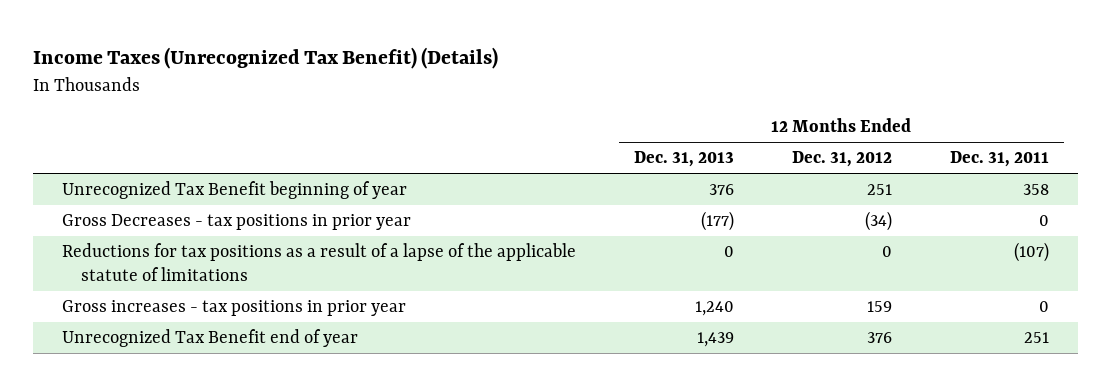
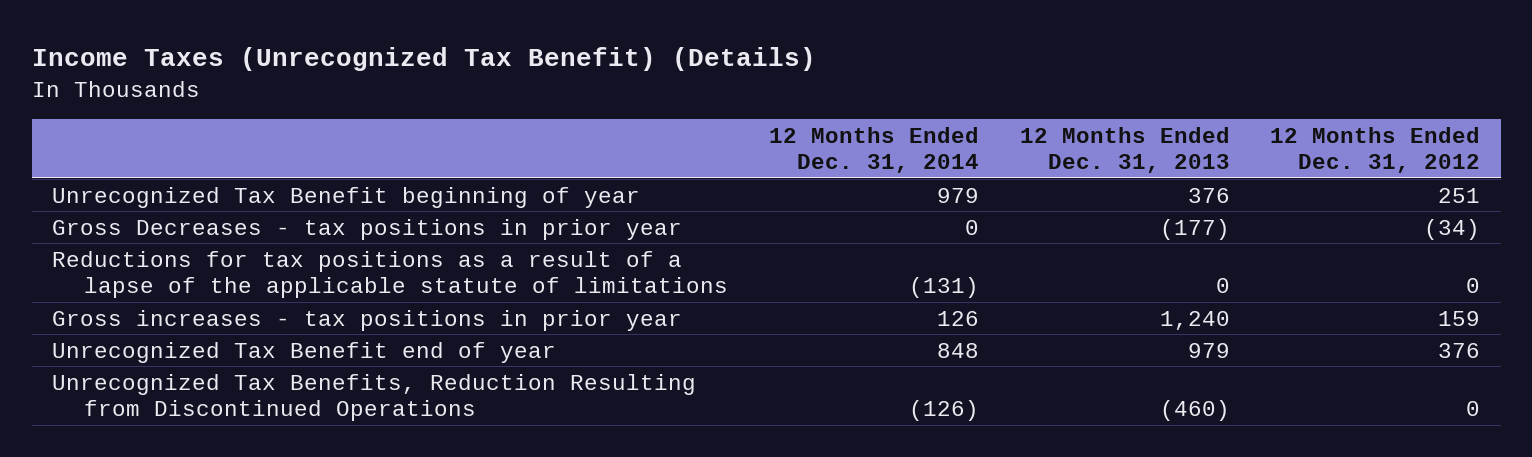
- | 12 Months Ended Dec. 31, 2013 | 12 Months Ended Dec. 31, 2012 | 12 Months Ended Dec. 31, 2011
+ | 12 Months Ended Dec. 31, 2014 | 12 Months Ended Dec. 31, 2013 | 12 Months Ended Dec. 31, 2012
- Unrecognized Tax Benefit end of year | 1,439 | 376 | 251
+ Unrecognized Tax Benefit end of year | 848 | 979 | 376
+ Unrecognized Tax Benefits, Reduction Resulting from Discontinued Operations | (126) | (460) | 0

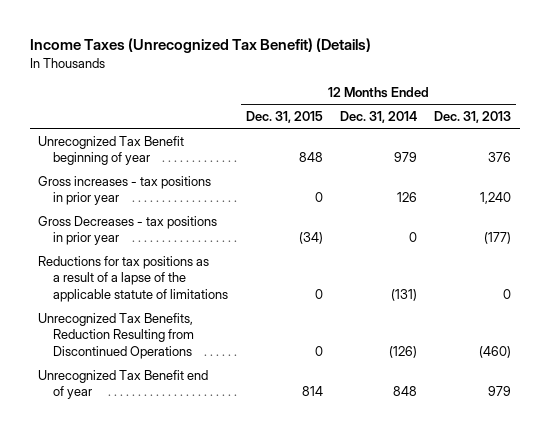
- | 12 Months Ended Dec. 31, 2014 | 12 Months Ended Dec. 31, 2013 | 12 Months Ended Dec. 31, 2012
+ | 12 Months Ended Dec. 31, 2015 | 12 Months Ended Dec. 31, 2014 | 12 Months Ended Dec. 31, 2013
moved up: Gross increases - tax positions in prior year | 0 | 126 | 1,240
moved down: Unrecognized Tax Benefit end of year | 814 | 848 | 979

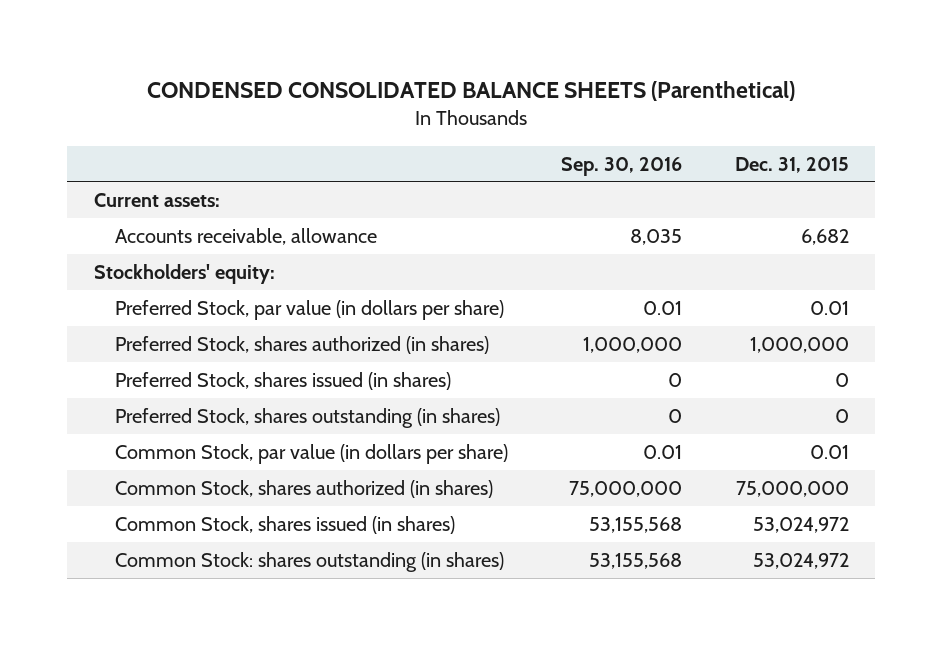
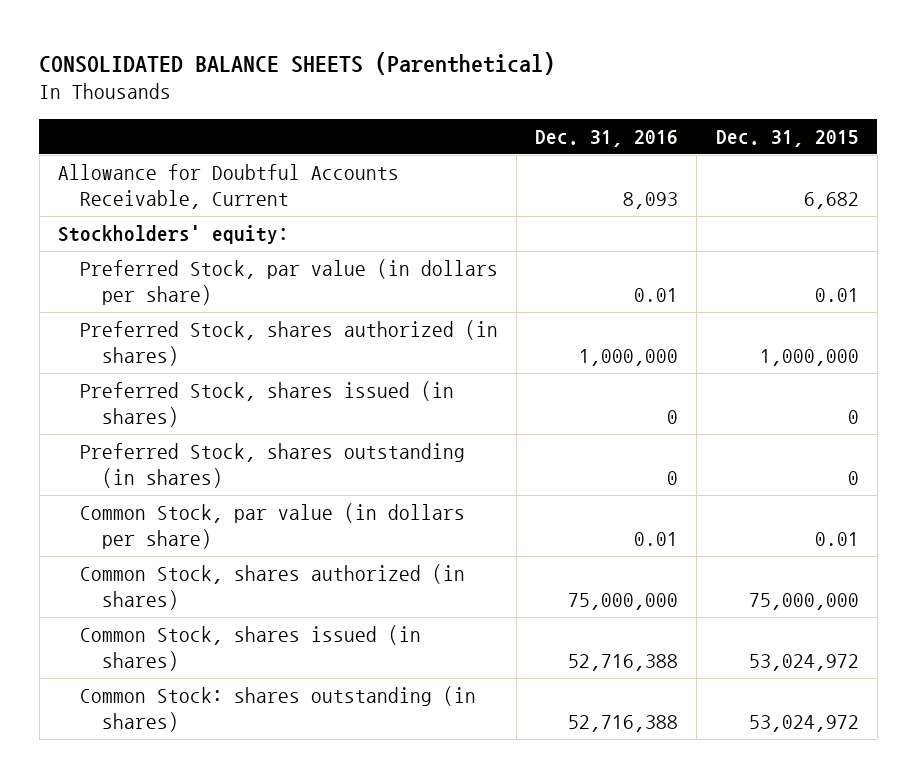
- CONDENSED CONSOLIDATED BALANCE SHEETS (Parenthetical)
+ CONSOLIDATED BALANCE SHEETS (Parenthetical)
- | Sep. 30, 2016 | Dec. 31, 2015
+ | Dec. 31, 2016 | Dec. 31, 2015
- Current assets:
- Accounts receivable, allowance | 8,035 | 6,682
+ Allowance for Doubtful Accounts Receivable, Current | 8,093 | 6,682

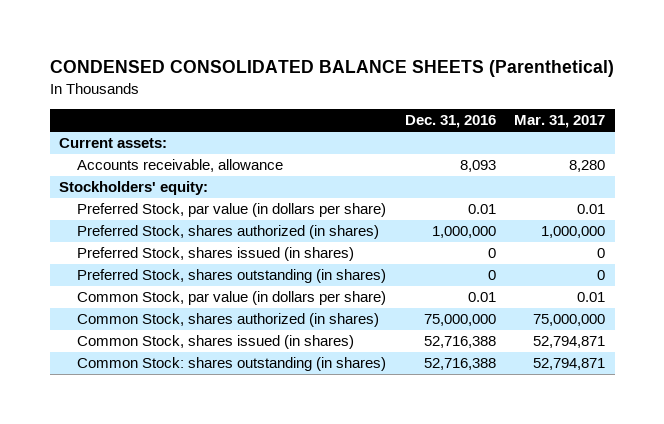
- CONSOLIDATED BALANCE SHEETS (Parenthetical)
+ CONDENSED CONSOLIDATED BALANCE SHEETS (Parenthetical)
- | Dec. 31, 2016 | Dec. 31, 2015
+ | Dec. 31, 2016 | Mar. 31, 2017
- Allowance for Doubtful Accounts Receivable, Current | 8,093 | 6,682
+ Current assets:
+ Accounts receivable, allowance | 8,093 | 8,280

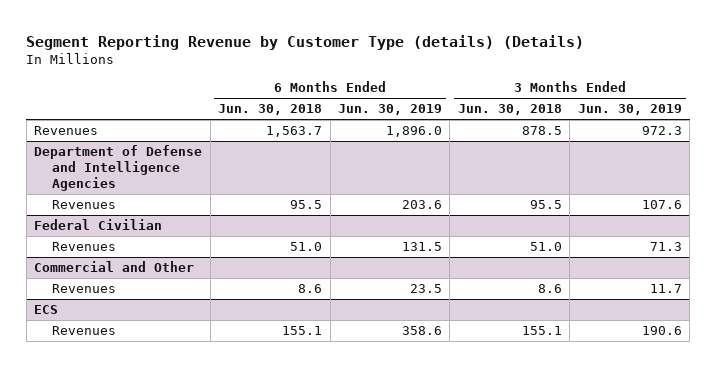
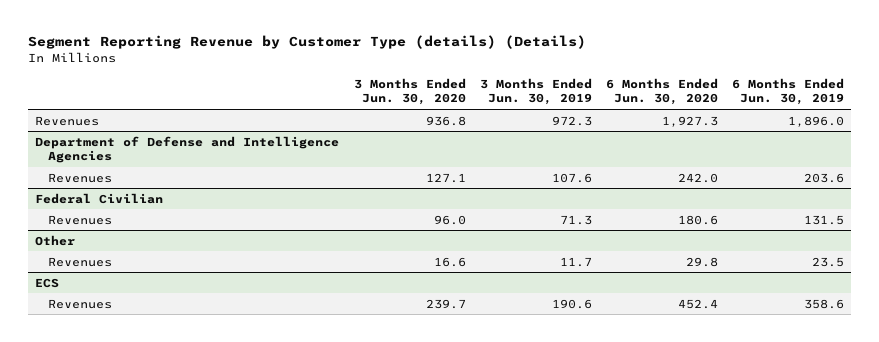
- | 6 Months Ended Jun. 30, 2018 | 6 Months Ended Jun. 30, 2019 | 3 Months Ended Jun. 30, 2018 | 3 Months Ended Jun. 30, 2019
+ | 3 Months Ended Jun. 30, 2020 | 3 Months Ended Jun. 30, 2019 | 6 Months Ended Jun. 30, 2020 | 6 Months Ended Jun. 30, 2019
- Commercial and Other
+ Other

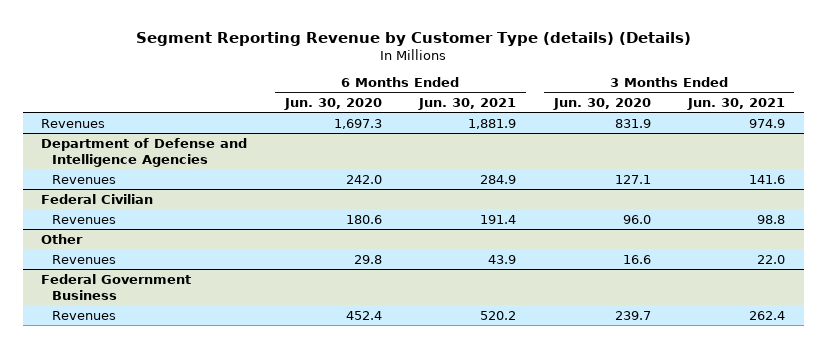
- | 3 Months Ended Jun. 30, 2020 | 3 Months Ended Jun. 30, 2019 | 6 Months Ended Jun. 30, 2020 | 6 Months Ended Jun. 30, 2019
+ | 6 Months Ended Jun. 30, 2020 | 6 Months Ended Jun. 30, 2021 | 3 Months Ended Jun. 30, 2020 | 3 Months Ended Jun. 30, 2021
- Revenues | 936.8 | 972.3 | 1,927.3 | 1,896.0
+ Revenues | 1,697.3 | 1,881.9 | 831.9 | 974.9
- ECS
+ Federal Government Business

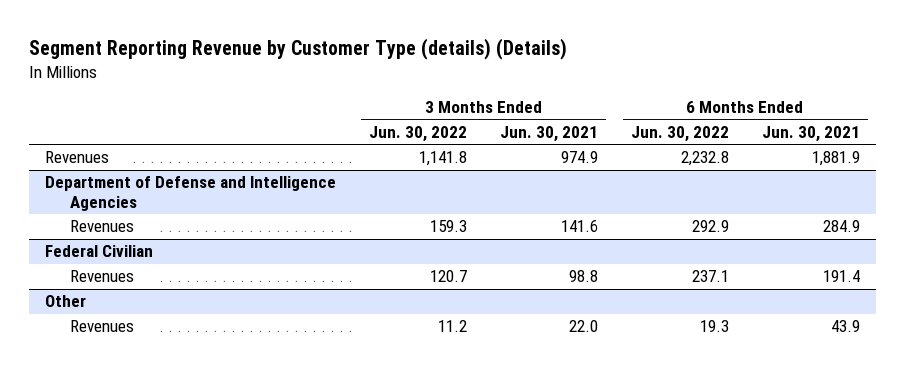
- | 6 Months Ended Jun. 30, 2020 | 6 Months Ended Jun. 30, 2021 | 3 Months Ended Jun. 30, 2020 | 3 Months Ended Jun. 30, 2021
+ | 3 Months Ended Jun. 30, 2022 | 3 Months Ended Jun. 30, 2021 | 6 Months Ended Jun. 30, 2022 | 6 Months Ended Jun. 30, 2021
- Federal Government Business
- Revenues | 452.4 | 520.2 | 239.7 | 262.4

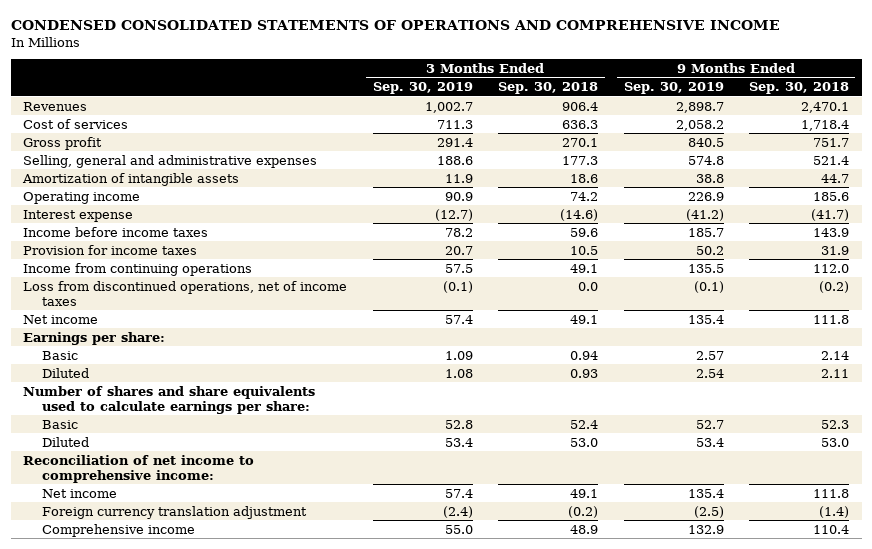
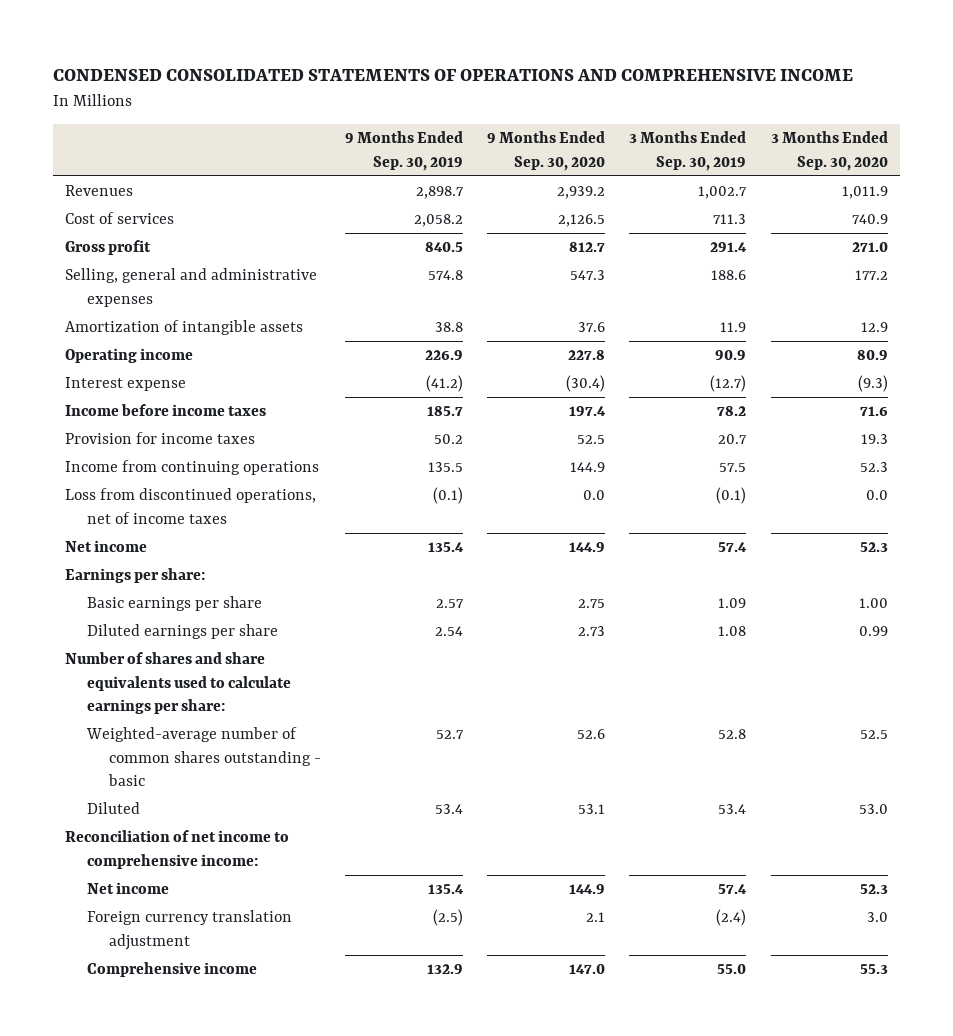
- | 3 Months Ended Sep. 30, 2019 | 3 Months Ended Sep. 30, 2018 | 9 Months Ended Sep. 30, 2019 | 9 Months Ended Sep. 30, 2018
+ | 9 Months Ended Sep. 30, 2019 | 9 Months Ended Sep. 30, 2020 | 3 Months Ended Sep. 30, 2019 | 3 Months Ended Sep. 30, 2020
- Basic | 1.09 | 0.94 | 2.57 | 2.14
- Diluted | 1.08 | 0.93 | 2.54 | 2.11
+ Basic earnings per share | 2.57 | 2.75 | 1.09 | 1.00
+ Diluted earnings per share | 2.54 | 2.73 | 1.08 | 0.99
- Basic | 52.8 | 52.4 | 52.7 | 52.3
+ Weighted-average number of common shares outstanding - basic | 52.7 | 52.6 | 52.8 | 52.5

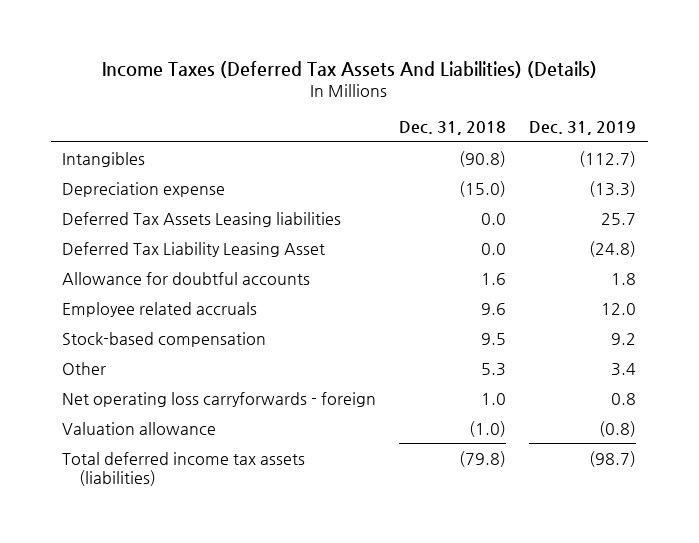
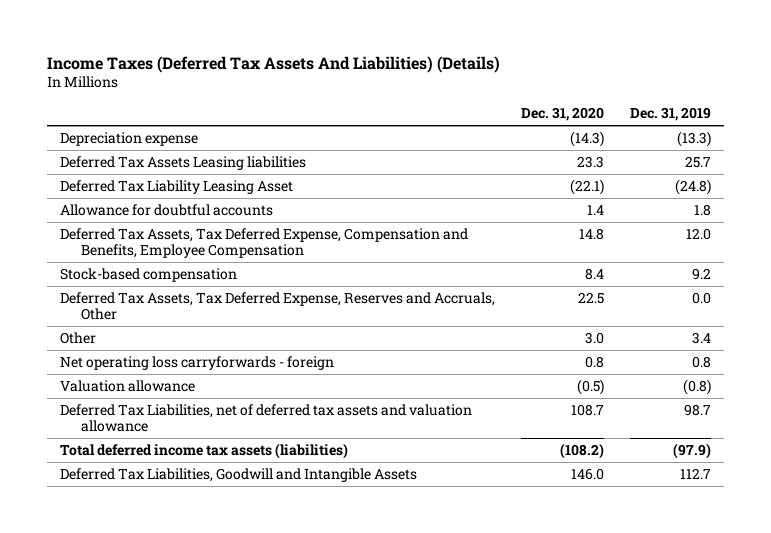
- | Dec. 31, 2018 | Dec. 31, 2019
+ | Dec. 31, 2020 | Dec. 31, 2019
- Intangibles | (90.8) | (112.7)
- Employee related accruals | 9.6 | 12.0
+ Deferred Tax Assets, Tax Deferred Expense, Compensation and Benefits, Employee Compensation | 14.8 | 12.0
+ Deferred Tax Assets, Tax Deferred Expense, Reserves and Accruals, Other | 22.5 | 0.0
- Total deferred income tax assets (liabilities) | (79.8) | (98.7)
+ Deferred Tax Liabilities, net of deferred tax assets and valuation allowance | 108.7 | 98.7
+ Total deferred income tax assets (liabilities) | (108.2) | (97.9)
+ Deferred Tax Liabilities, Goodwill and Intangible Assets | 146.0 | 112.7

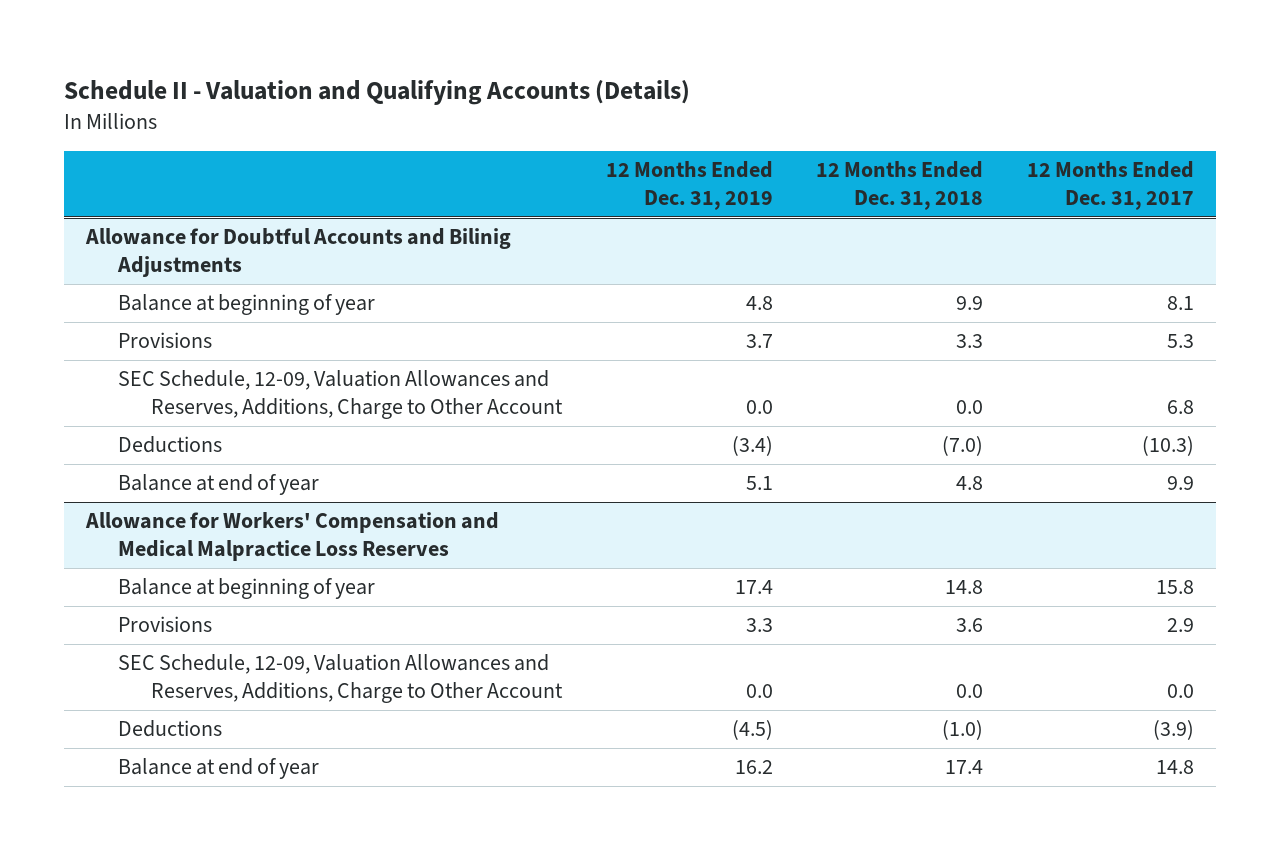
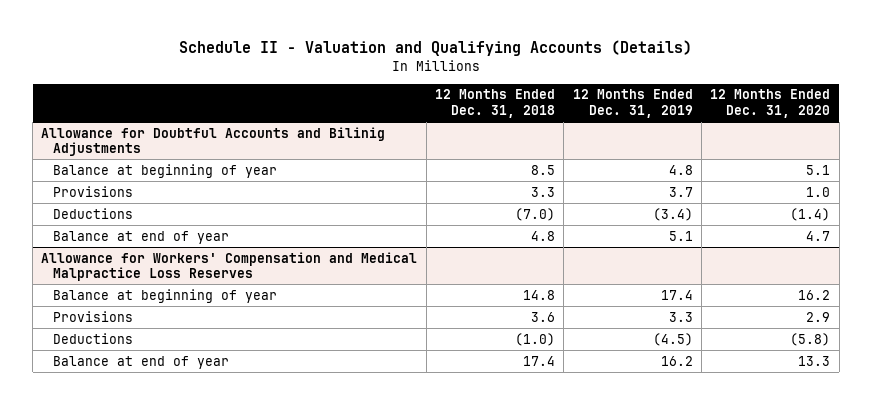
- | 12 Months Ended Dec. 31, 2019 | 12 Months Ended Dec. 31, 2018 | 12 Months Ended Dec. 31, 2017
+ | 12 Months Ended Dec. 31, 2018 | 12 Months Ended Dec. 31, 2019 | 12 Months Ended Dec. 31, 2020
@ Allowance for Doubtful Accounts and Bilinig Adjustments
- Balance at beginning of year | 4.8 | 9.9 | 8.1
+ Balance at beginning of year | 8.5 | 4.8 | 5.1
- SEC Schedule, 12-09, Valuation Allowances and Reserves, Additions, Charge to Other Account | 0.0 | 0.0 | 6.8
@ Allowance for Workers' Compensation and Medical Malpractice Loss Reserves
- SEC Schedule, 12-09, Valuation Allowances and Reserves, Additions, Charge to Other Account | 0.0 | 0.0 | 0.0

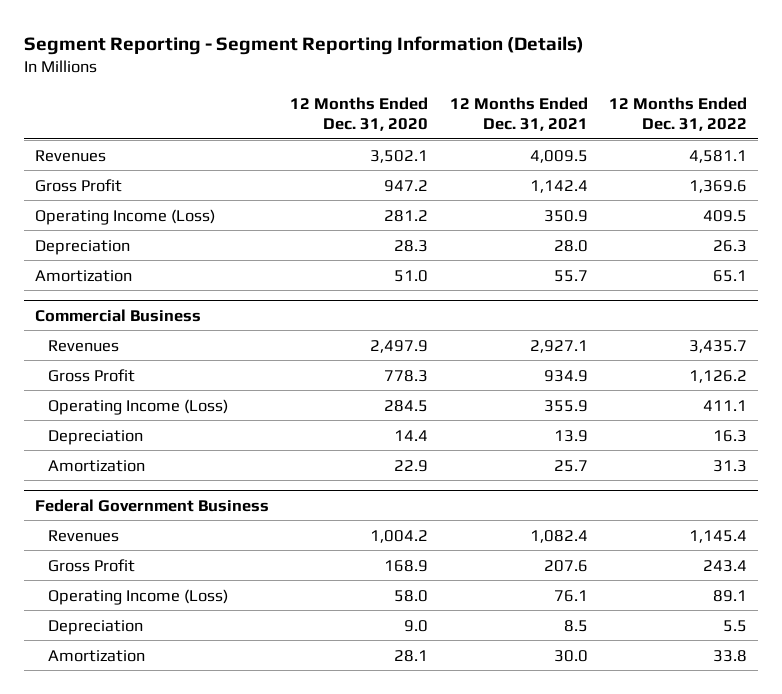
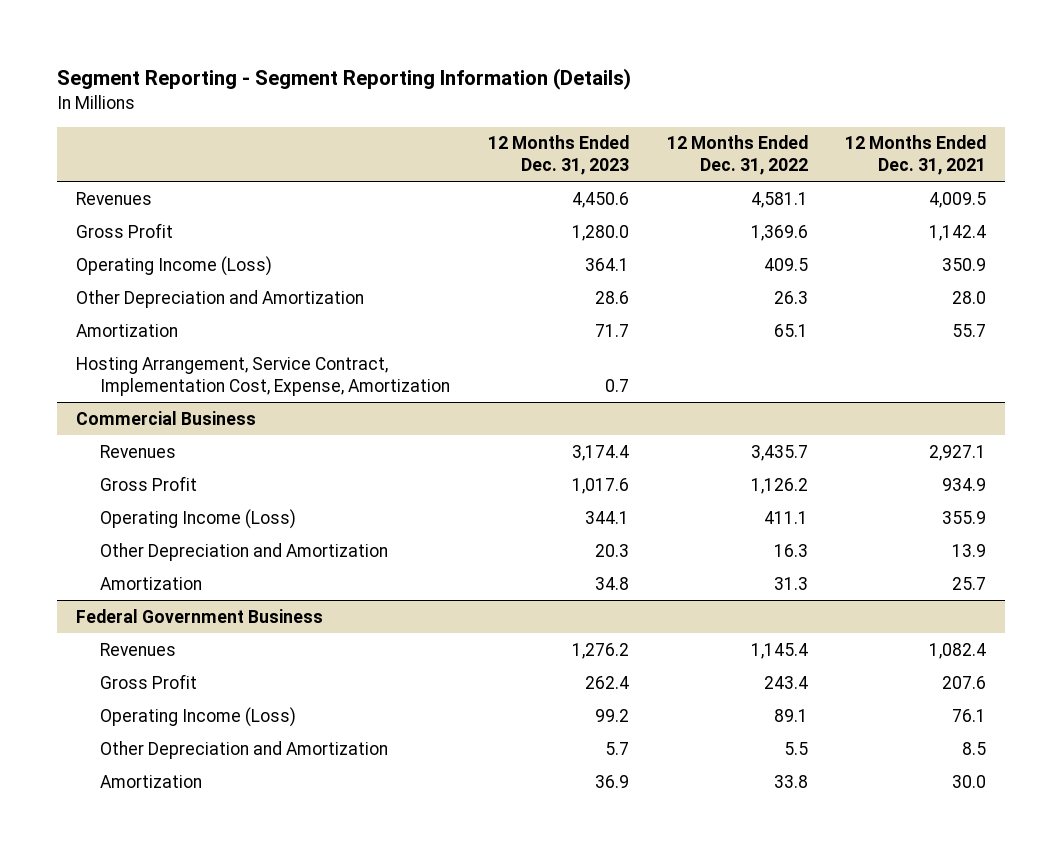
- | 12 Months Ended Dec. 31, 2020 | 12 Months Ended Dec. 31, 2021 | 12 Months Ended Dec. 31, 2022
+ | 12 Months Ended Dec. 31, 2023 | 12 Months Ended Dec. 31, 2022 | 12 Months Ended Dec. 31, 2021
- Depreciation | 28.3 | 28.0 | 26.3
+ Other Depreciation and Amortization | 28.6 | 26.3 | 28.0
+ Hosting Arrangement, Service Contract, Implementation Cost, Expense, Amortization | 0.7 | |
@ Commercial Business
- Depreciation | 14.4 | 13.9 | 16.3
+ Other Depreciation and Amortization | 20.3 | 16.3 | 13.9
@ Federal Government Business
- Depreciation | 9.0 | 8.5 | 5.5
+ Other Depreciation and Amortization | 5.7 | 5.5 | 8.5

